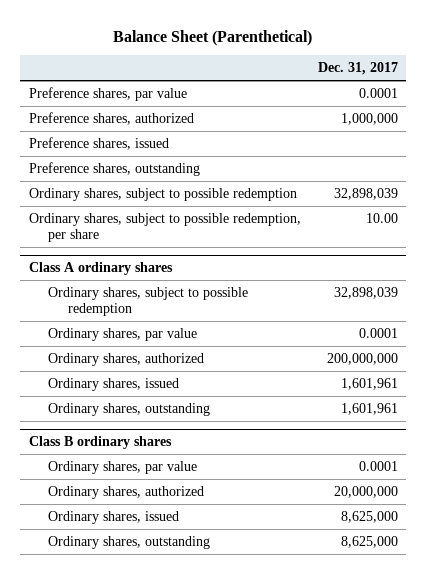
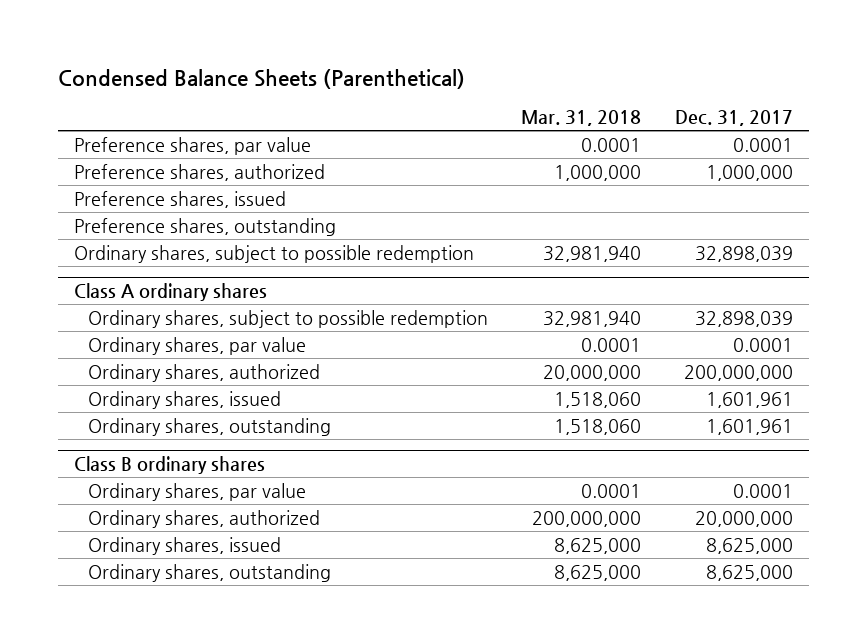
- Balance Sheet (Parenthetical)
+ Condensed Balance Sheets (Parenthetical)
- | Dec. 31, 2017
+ | Mar. 31, 2018 | Dec. 31, 2017
- Ordinary shares, subject to possible redemption, per share | 10.00

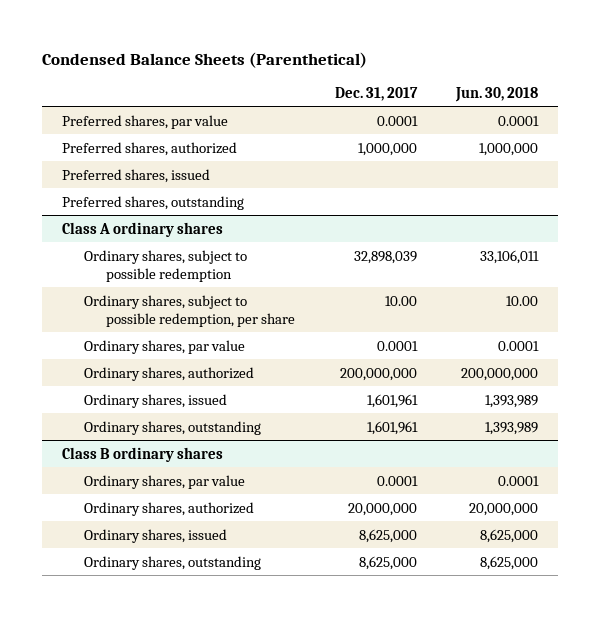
- | Mar. 31, 2018 | Dec. 31, 2017
+ | Dec. 31, 2017 | Jun. 30, 2018
- Preference shares, par value | 0.0001 | 0.0001
- Preference shares, authorized | 1,000,000 | 1,000,000
- Preference shares, issued
- Preference shares, outstanding
- Ordinary shares, subject to possible redemption | 32,981,940 | 32,898,039
+ Preferred shares, par value | 0.0001 | 0.0001
+ Preferred shares, authorized | 1,000,000 | 1,000,000
+ Preferred shares, issued
+ Preferred shares, outstanding
@ Class A ordinary shares
+ Ordinary shares, subject to possible redemption, per share | 10.00 | 10.00

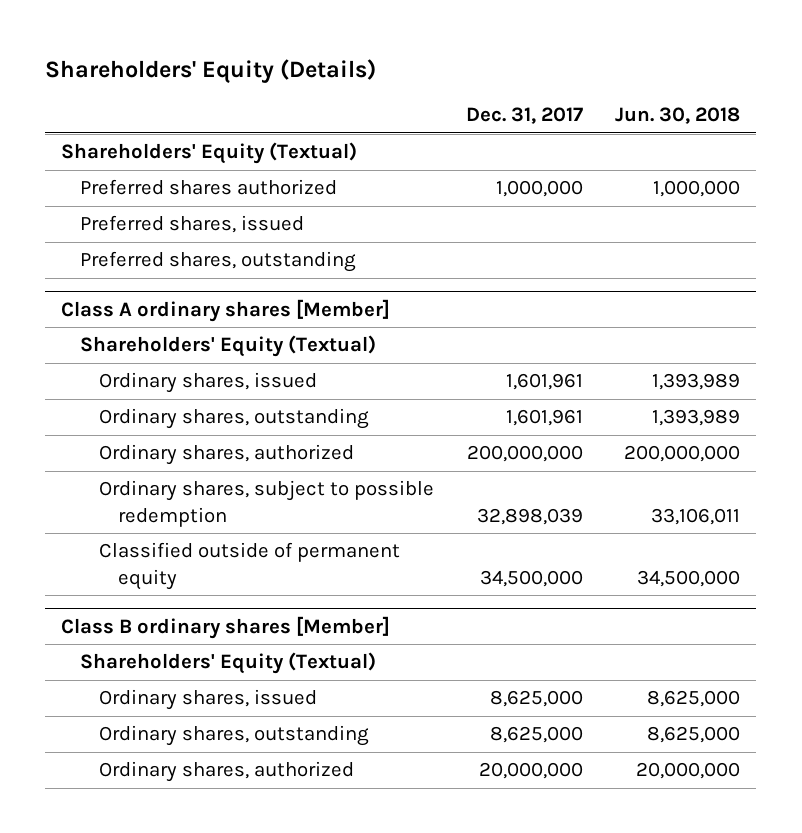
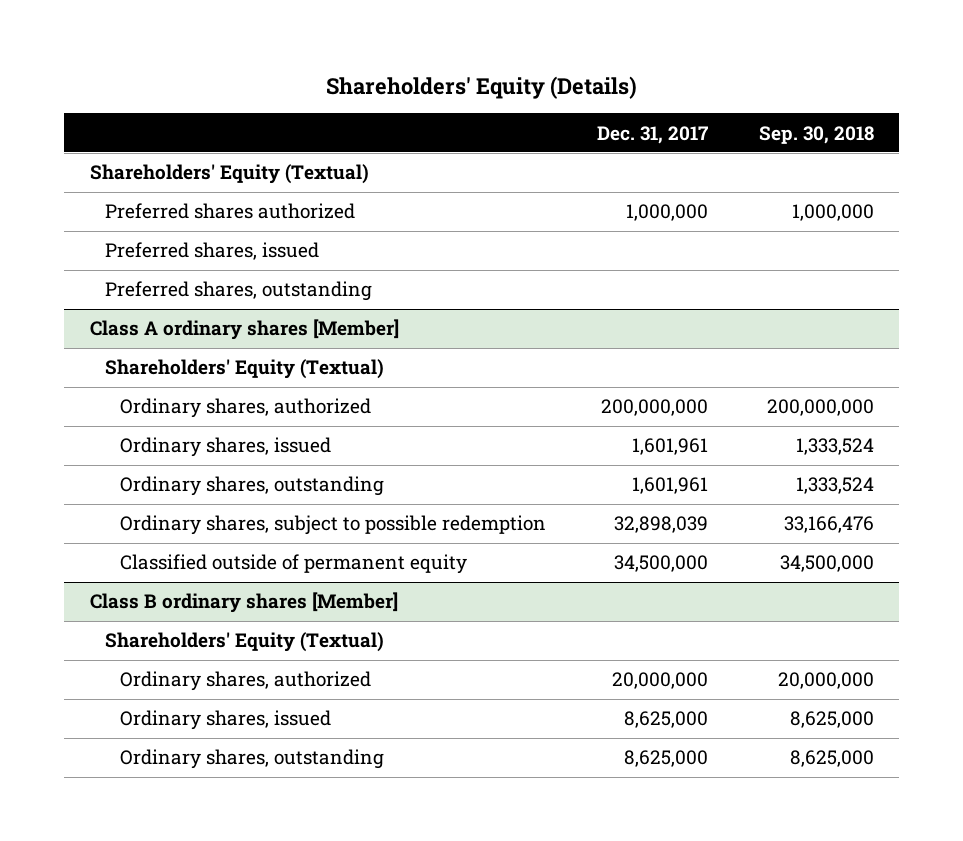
- | Dec. 31, 2017 | Jun. 30, 2018
+ | Dec. 31, 2017 | Sep. 30, 2018
@ Class A ordinary shares [Member]
moved up: Ordinary shares, authorized | 200,000,000 | 200,000,000
@ Class B ordinary shares [Member]
moved up: Ordinary shares, authorized | 20,000,000 | 20,000,000

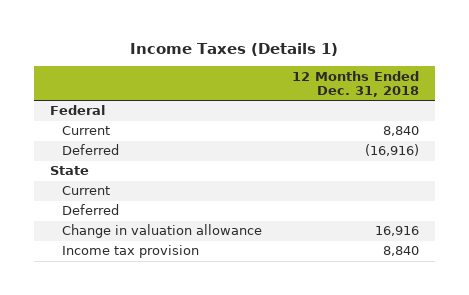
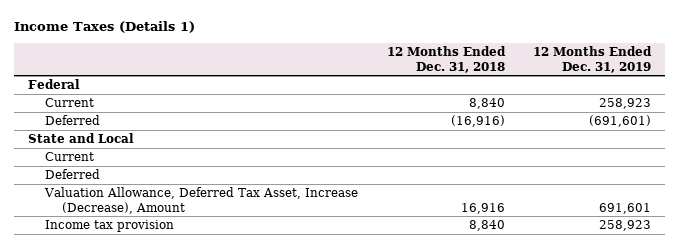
- | 12 Months Ended Dec. 31, 2018
+ | 12 Months Ended Dec. 31, 2018 | 12 Months Ended Dec. 31, 2019
- State
+ State and Local
- Change in valuation allowance | 16,916
+ Valuation Allowance, Deferred Tax Asset, Increase (Decrease), Amount | 16,916 | 691,601

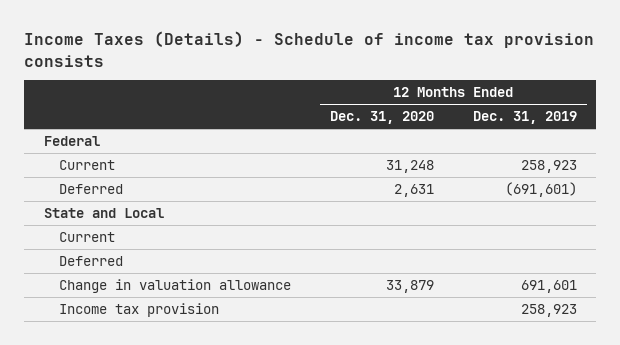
- Income Taxes (Details 1)
+ Income Taxes (Details) - Schedule of income tax provision consists
- | 12 Months Ended Dec. 31, 2018 | 12 Months Ended Dec. 31, 2019
+ | 12 Months Ended Dec. 31, 2020 | 12 Months Ended Dec. 31, 2019
- Valuation Allowance, Deferred Tax Asset, Increase (Decrease), Amount | 16,916 | 691,601
+ Change in valuation allowance | 33,879 | 691,601

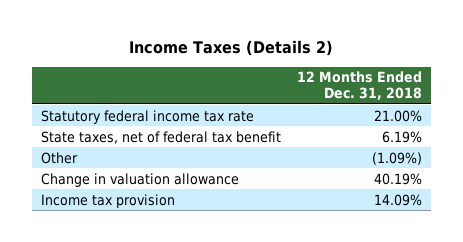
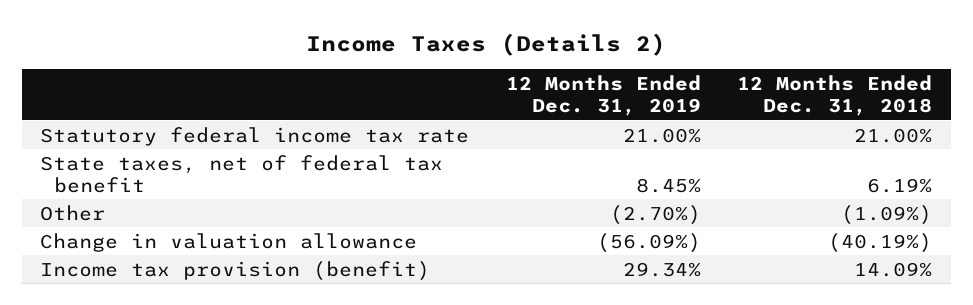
- | 12 Months Ended Dec. 31, 2018
+ | 12 Months Ended Dec. 31, 2019 | 12 Months Ended Dec. 31, 2018
- Change in valuation allowance | 40.19%
- Income tax provision | 14.09%
+ Change in valuation allowance | (56.09%) | (40.19%)
+ Income tax provision (benefit) | 29.34% | 14.09%

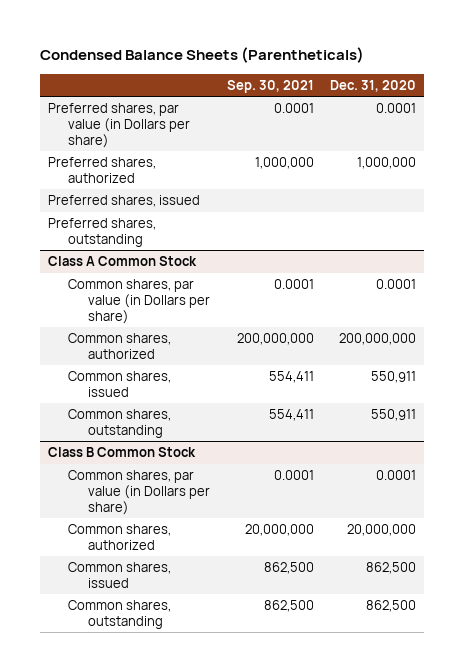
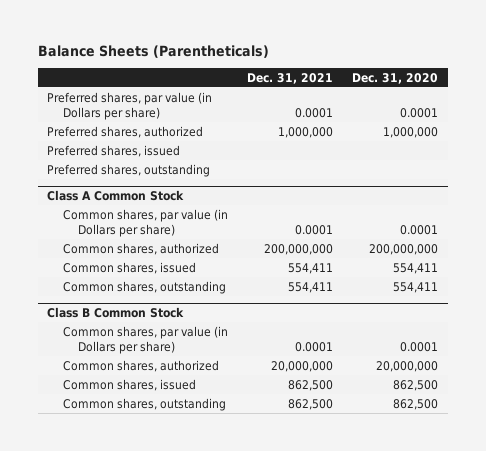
- Condensed Balance Sheets (Parentheticals)
+ Balance Sheets (Parentheticals)
- | Sep. 30, 2021 | Dec. 31, 2020
+ | Dec. 31, 2021 | Dec. 31, 2020
@ Class A Common Stock
- Common shares, issued | 554,411 | 550,911
- Common shares, outstanding | 554,411 | 550,911
+ Common shares, issued | 554,411 | 554,411
+ Common shares, outstanding | 554,411 | 554,411

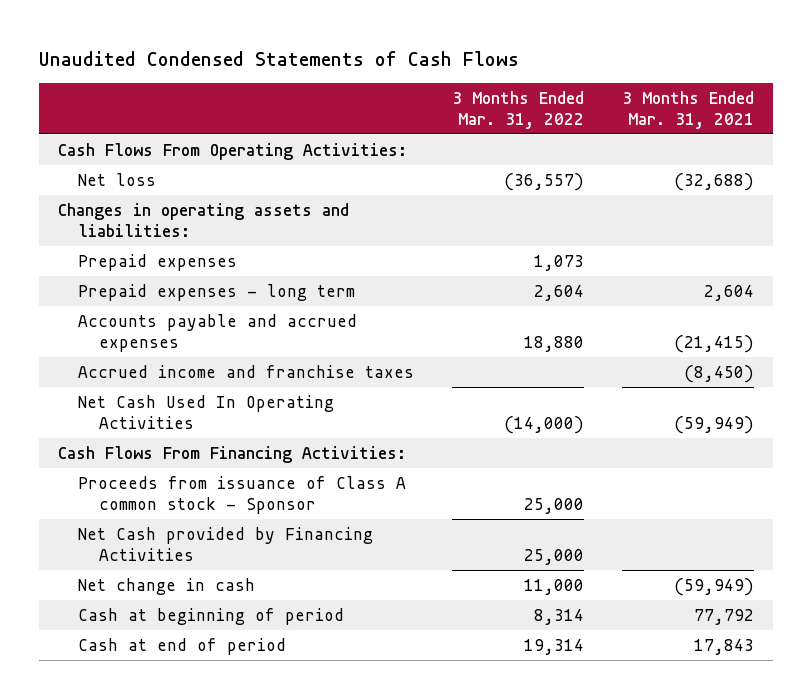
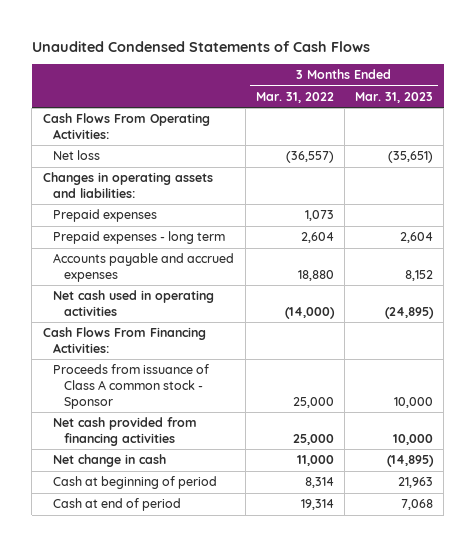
- | 3 Months Ended Mar. 31, 2022 | 3 Months Ended Mar. 31, 2021
+ | 3 Months Ended Mar. 31, 2022 | 3 Months Ended Mar. 31, 2023
- Accrued income and franchise taxes | | (8,450)
- Net Cash Used In Operating Activities | (14,000) | (59,949)
+ Net cash used in operating activities | (14,000) | (24,895)
- Net Cash provided by Financing Activities | 25,000 |
+ Net cash provided from financing activities | 25,000 | 10,000

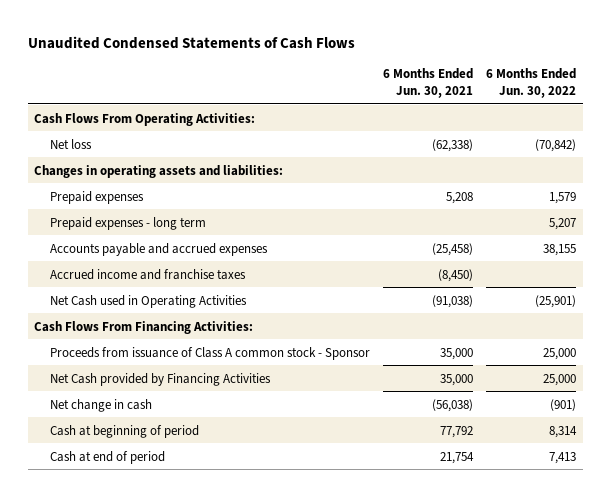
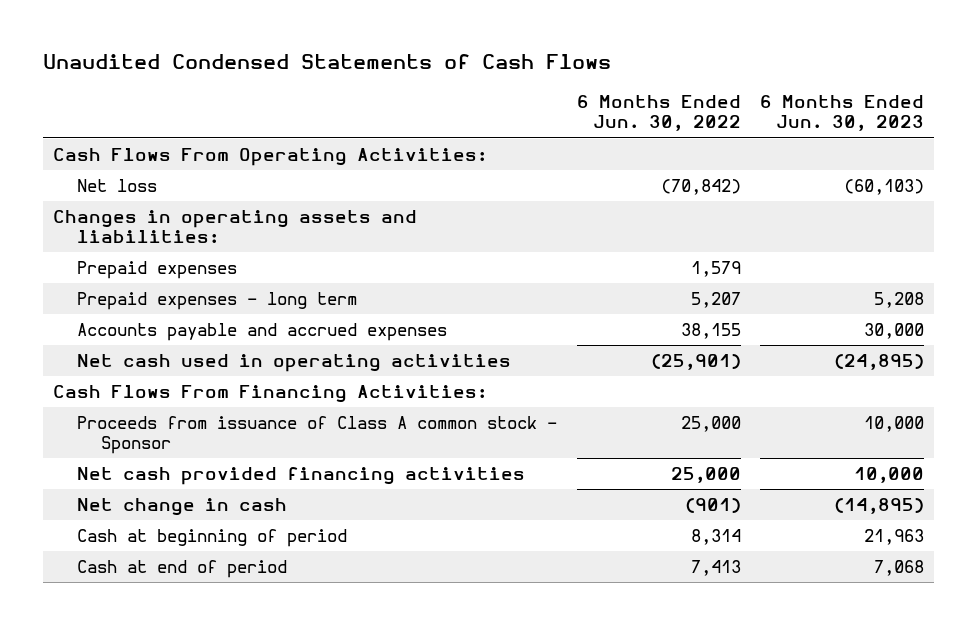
- | 6 Months Ended Jun. 30, 2021 | 6 Months Ended Jun. 30, 2022
+ | 6 Months Ended Jun. 30, 2022 | 6 Months Ended Jun. 30, 2023
- Accrued income and franchise taxes | (8,450) |
- Net Cash used in Operating Activities | (91,038) | (25,901)
+ Net cash used in operating activities | (25,901) | (24,895)
- Net Cash provided by Financing Activities | 35,000 | 25,000
+ Net cash provided financing activities | 25,000 | 10,000

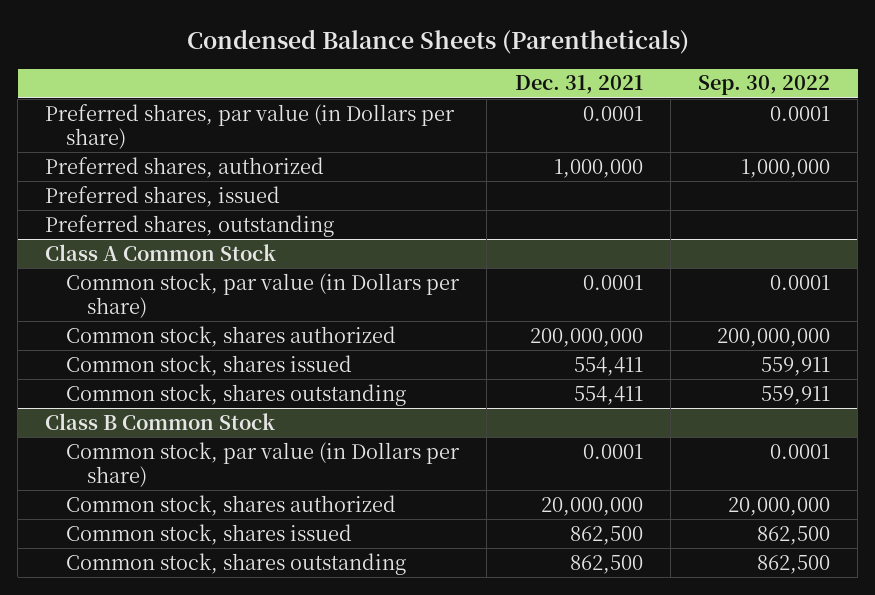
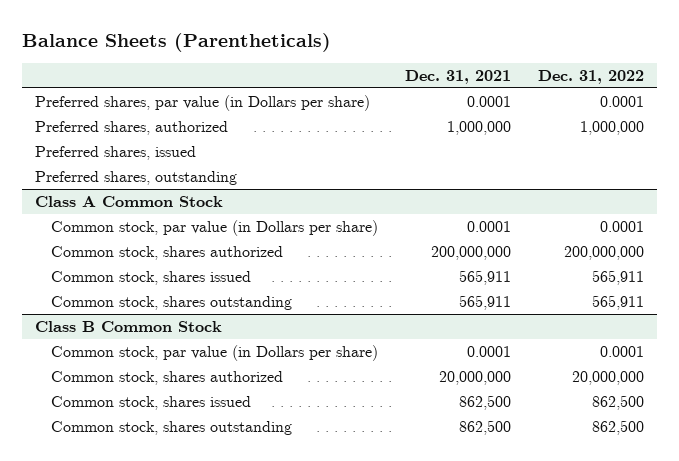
- Condensed Balance Sheets (Parentheticals)
+ Balance Sheets (Parentheticals)
- | Dec. 31, 2021 | Sep. 30, 2022
+ | Dec. 31, 2021 | Dec. 31, 2022
@ Class A Common Stock
- Common stock, shares issued | 554,411 | 559,911
- Common stock, shares outstanding | 554,411 | 559,911
+ Common stock, shares issued | 565,911 | 565,911
+ Common stock, shares outstanding | 565,911 | 565,911

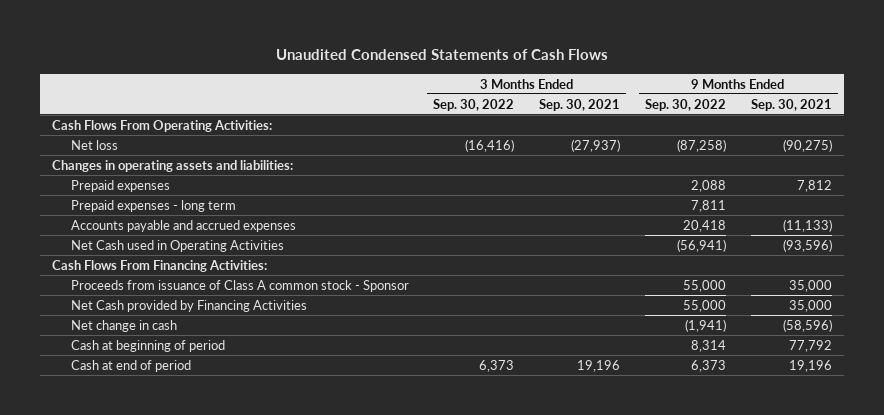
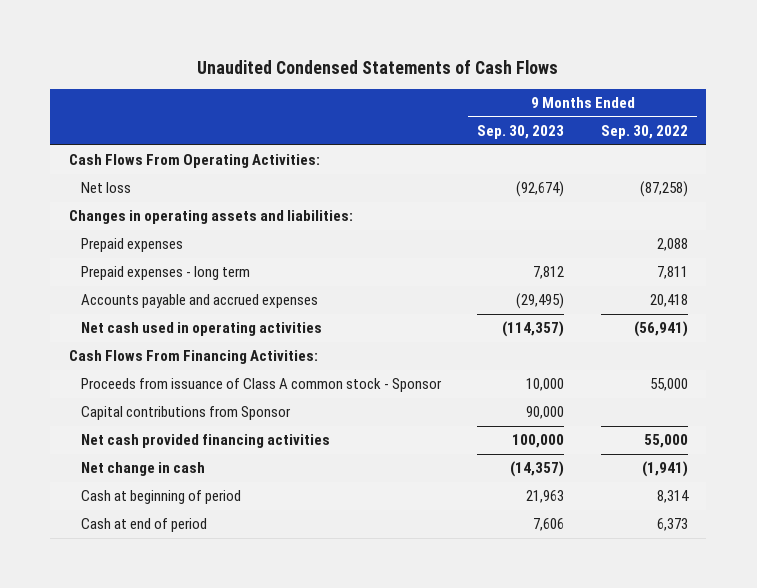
- | 3 Months Ended Sep. 30, 2022 | 3 Months Ended Sep. 30, 2021 | 9 Months Ended Sep. 30, 2022 | 9 Months Ended Sep. 30, 2021
+ | 9 Months Ended Sep. 30, 2023 | 9 Months Ended Sep. 30, 2022
- Net Cash used in Operating Activities | | | (56,941) | (93,596)
+ Net cash used in operating activities | (114,357) | (56,941)
- Net Cash provided by Financing Activities | | | 55,000 | 35,000
+ Capital contributions from Sponsor | 90,000 |
+ Net cash provided financing activities | 100,000 | 55,000

